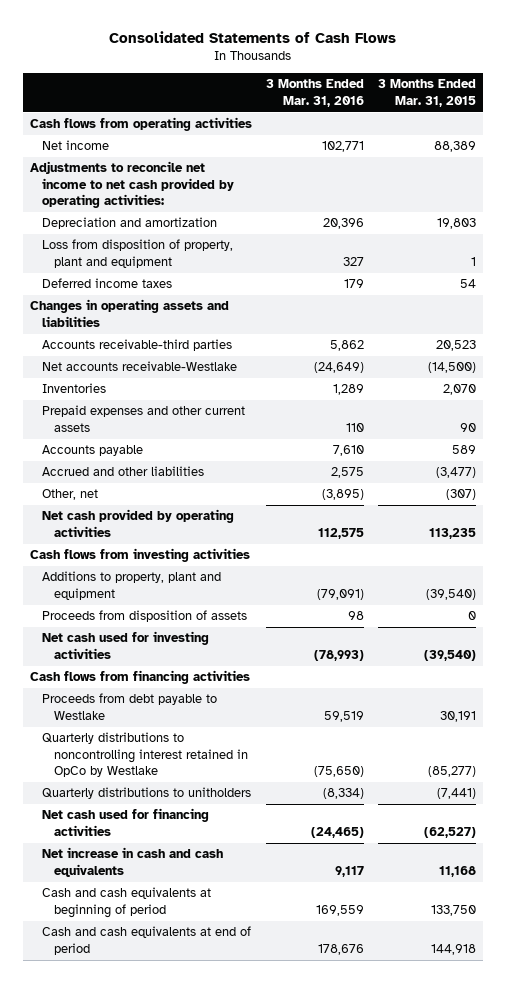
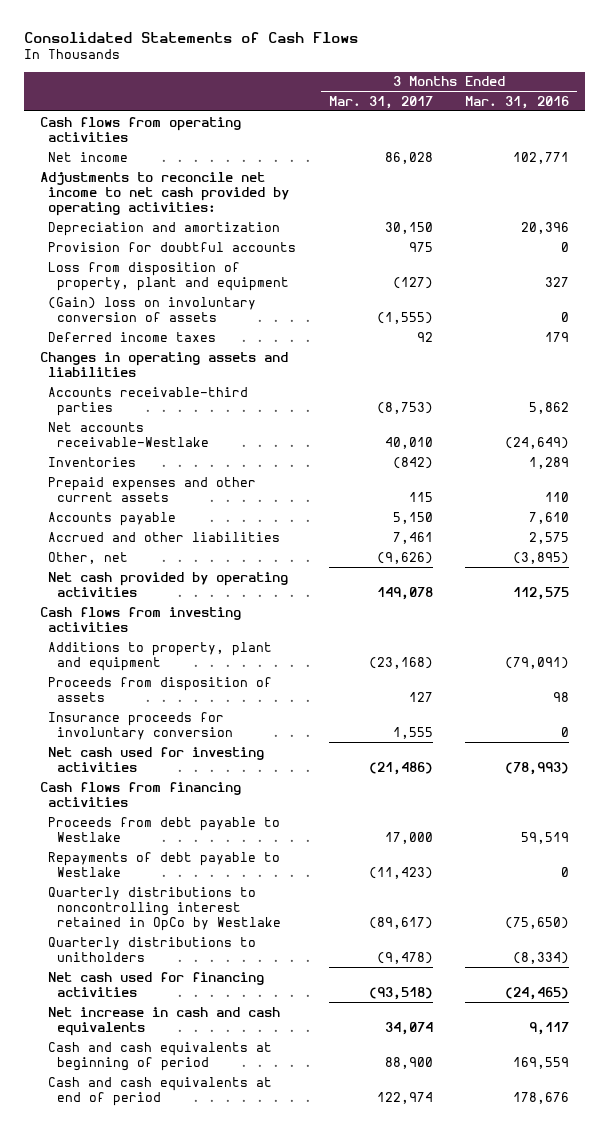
- | 3 Months Ended Mar. 31, 2016 | 3 Months Ended Mar. 31, 2015
+ | 3 Months Ended Mar. 31, 2017 | 3 Months Ended Mar. 31, 2016
+ Provision for doubtful accounts | 975 | 0
+ (Gain) loss on involuntary conversion of assets | (1,555) | 0
+ Insurance proceeds for involuntary conversion | 1,555 | 0
+ Repayments of debt payable to Westlake | (11,423) | 0

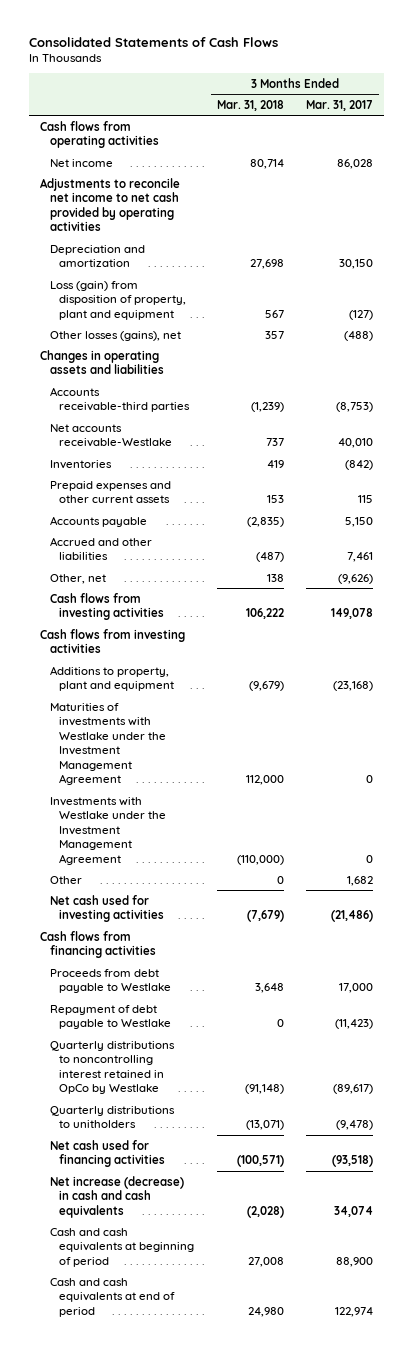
- | 3 Months Ended Mar. 31, 2017 | 3 Months Ended Mar. 31, 2016
+ | 3 Months Ended Mar. 31, 2018 | 3 Months Ended Mar. 31, 2017
- Adjustments to reconcile net income to net cash provided by operating activities:
+ Adjustments to reconcile net income to net cash provided by operating activities
- Provision for doubtful accounts | 975 | 0
- Loss from disposition of property, plant and equipment | (127) | 327
- (Gain) loss on involuntary conversion of assets | (1,555) | 0
- Deferred income taxes | 92 | 179
+ Loss (gain) from disposition of property, plant and equipment | 567 | (127)
+ Other losses (gains), net | 357 | (488)
- Net cash provided by operating activities | 149,078 | 112,575
+ Cash flows from investing activities | 106,222 | 149,078
- Proceeds from disposition of assets | 127 | 98
- Insurance proceeds for involuntary conversion | 1,555 | 0
+ Maturities of investments with Westlake under the Investment Management Agreement | 112,000 | 0
+ Investments with Westlake under the Investment Management Agreement | (110,000) | 0
+ Other | 0 | 1,682
- Repayments of debt payable to Westlake | (11,423) | 0
+ Repayment of debt payable to Westlake | 0 | (11,423)
- Net increase in cash and cash equivalents | 34,074 | 9,117
+ Net increase (decrease) in cash and cash equivalents | (2,028) | 34,074

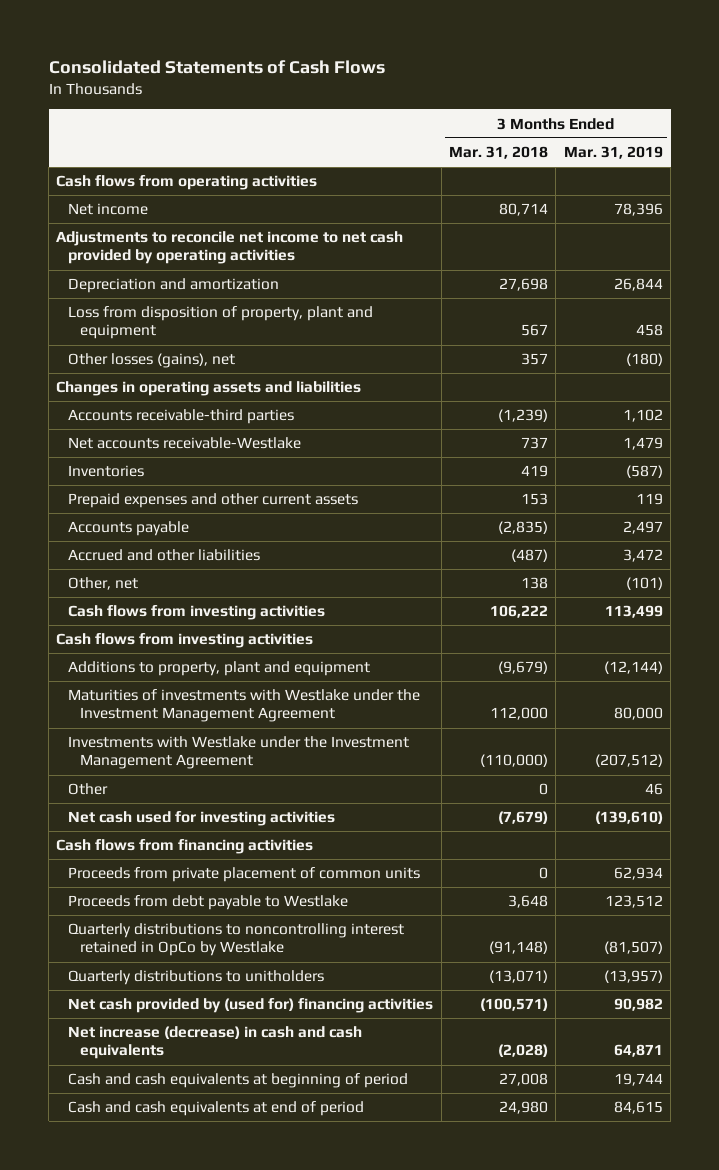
- | 3 Months Ended Mar. 31, 2018 | 3 Months Ended Mar. 31, 2017
+ | 3 Months Ended Mar. 31, 2018 | 3 Months Ended Mar. 31, 2019
- Loss (gain) from disposition of property, plant and equipment | 567 | (127)
+ Loss from disposition of property, plant and equipment | 567 | 458
+ Proceeds from private placement of common units | 0 | 62,934
- Repayment of debt payable to Westlake | 0 | (11,423)
- Net cash used for financing activities | (100,571) | (93,518)
+ Net cash provided by (used for) financing activities | (100,571) | 90,982

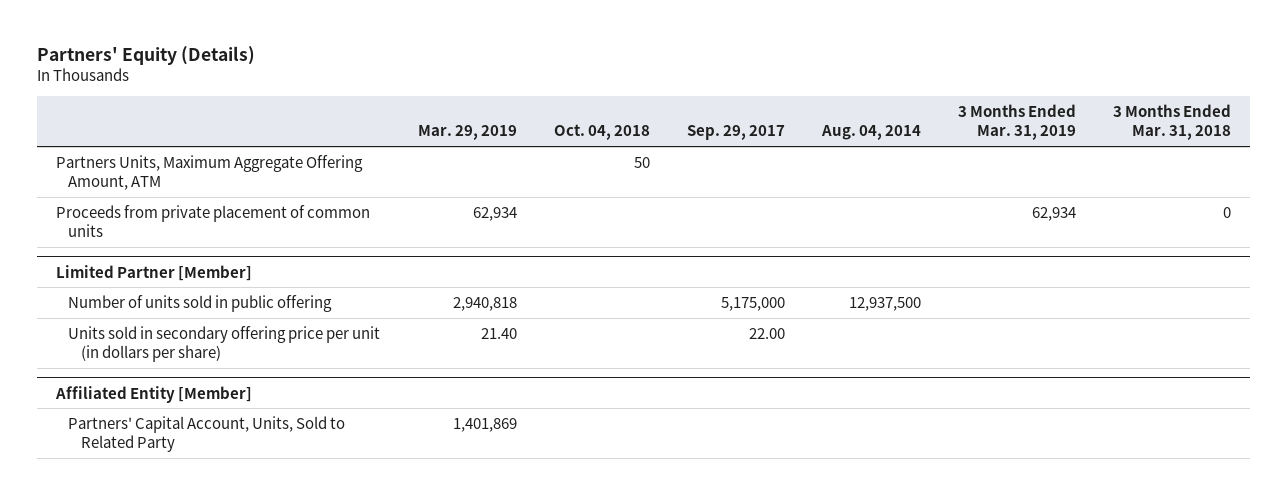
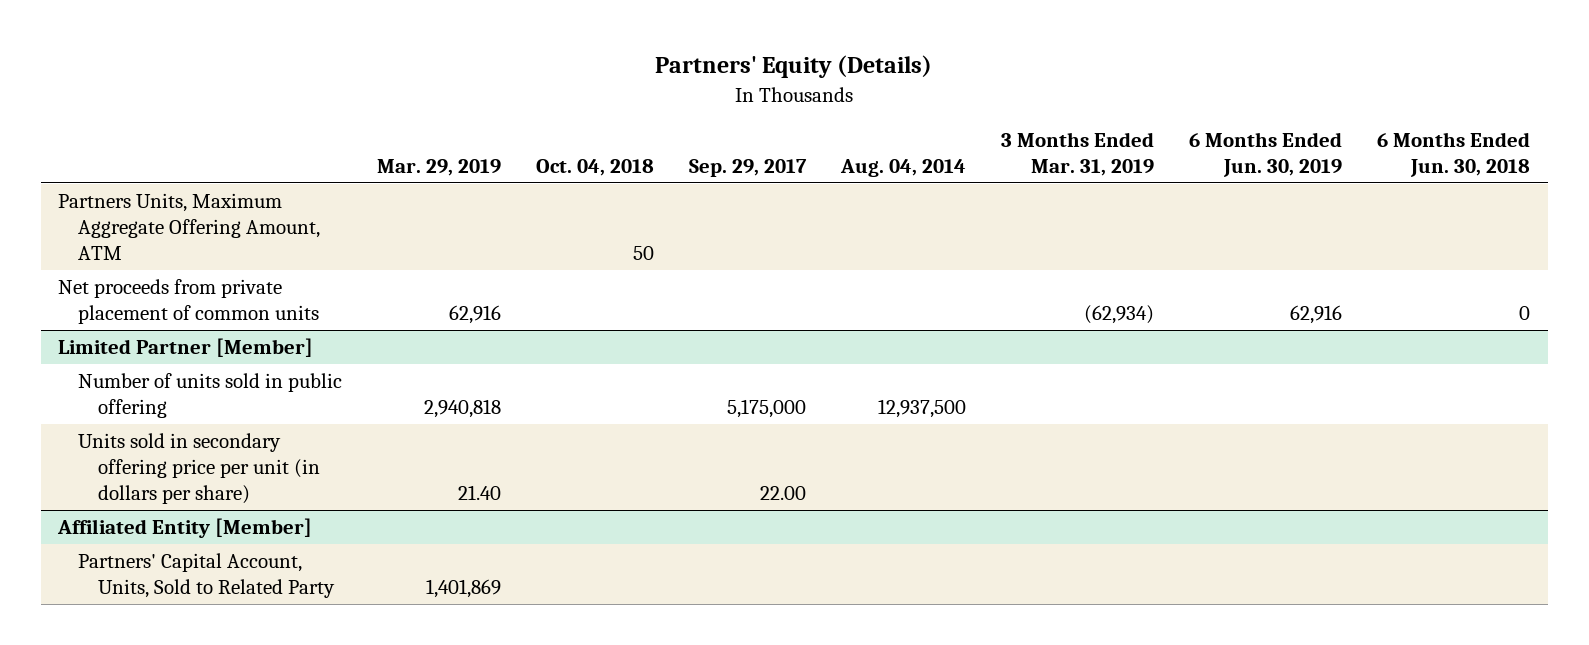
- | Mar. 29, 2019 | Oct. 04, 2018 | Sep. 29, 2017 | Aug. 04, 2014 | 3 Months Ended Mar. 31, 2019 | 3 Months Ended Mar. 31, 2018
+ | Mar. 29, 2019 | Oct. 04, 2018 | Sep. 29, 2017 | Aug. 04, 2014 | 3 Months Ended Mar. 31, 2019 | 6 Months Ended Jun. 30, 2019 | 6 Months Ended Jun. 30, 2018
- Proceeds from private placement of common units | 62,934 | | | | 62,934 | 0
+ Net proceeds from private placement of common units | 62,916 | | | | (62,934) | 62,916 | 0

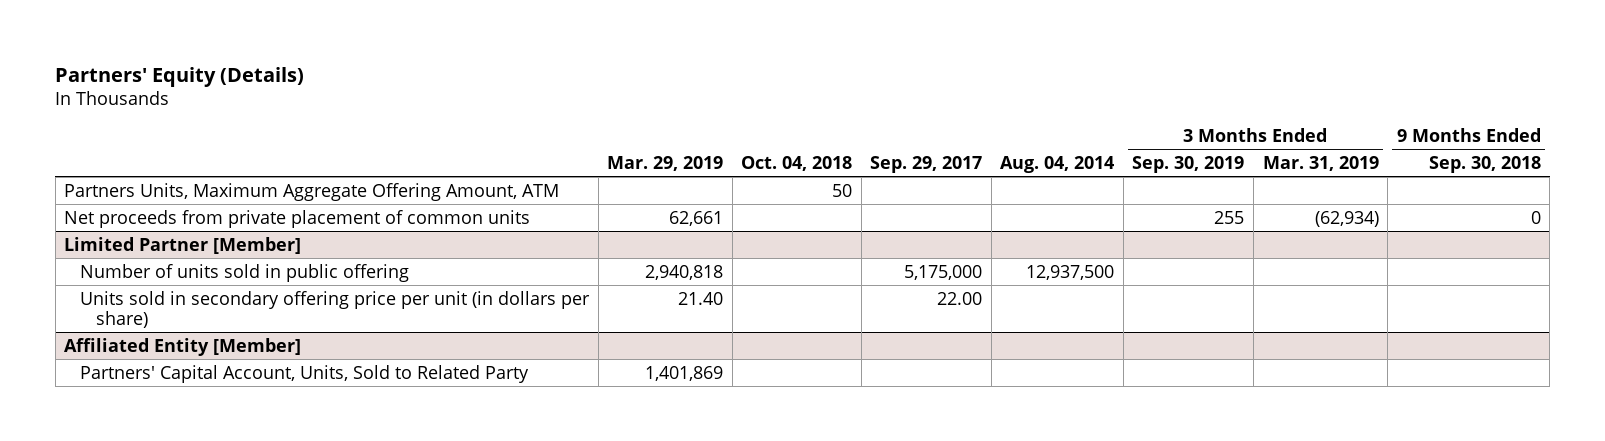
- | Mar. 29, 2019 | Oct. 04, 2018 | Sep. 29, 2017 | Aug. 04, 2014 | 3 Months Ended Mar. 31, 2019 | 6 Months Ended Jun. 30, 2019 | 6 Months Ended Jun. 30, 2018
+ | Mar. 29, 2019 | Oct. 04, 2018 | Sep. 29, 2017 | Aug. 04, 2014 | 3 Months Ended Sep. 30, 2019 | 3 Months Ended Mar. 31, 2019 | 9 Months Ended Sep. 30, 2018
- Net proceeds from private placement of common units | 62,916 | | | | (62,934) | 62,916 | 0
+ Net proceeds from private placement of common units | 62,661 | | | | 255 | (62,934) | 0

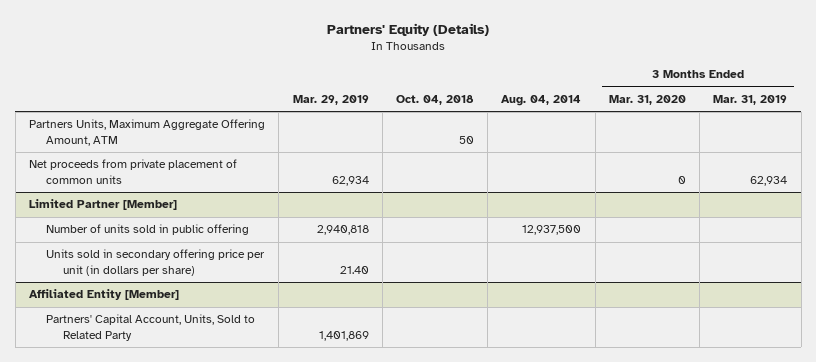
- | Mar. 29, 2019 | Oct. 04, 2018 | Sep. 29, 2017 | Aug. 04, 2014 | 3 Months Ended Sep. 30, 2019 | 3 Months Ended Mar. 31, 2019 | 9 Months Ended Sep. 30, 2018
+ | Mar. 29, 2019 | Oct. 04, 2018 | Aug. 04, 2014 | 3 Months Ended Mar. 31, 2020 | 3 Months Ended Mar. 31, 2019
- Net proceeds from private placement of common units | 62,661 | | | | 255 | (62,934) | 0
+ Net proceeds from private placement of common units | 62,934 | | | 0 | 62,934

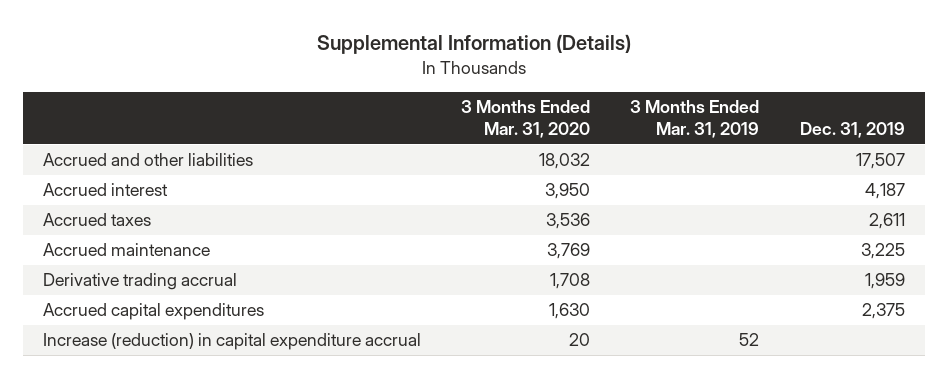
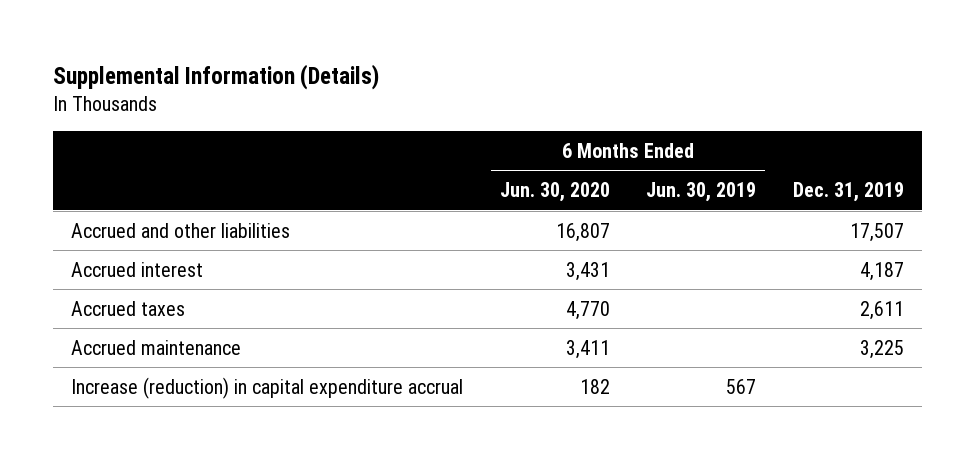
- | 3 Months Ended Mar. 31, 2020 | 3 Months Ended Mar. 31, 2019 | Dec. 31, 2019
+ | 6 Months Ended Jun. 30, 2020 | 6 Months Ended Jun. 30, 2019 | Dec. 31, 2019
- Derivative trading accrual | 1,708 | | 1,959
- Accrued capital expenditures | 1,630 | | 2,375

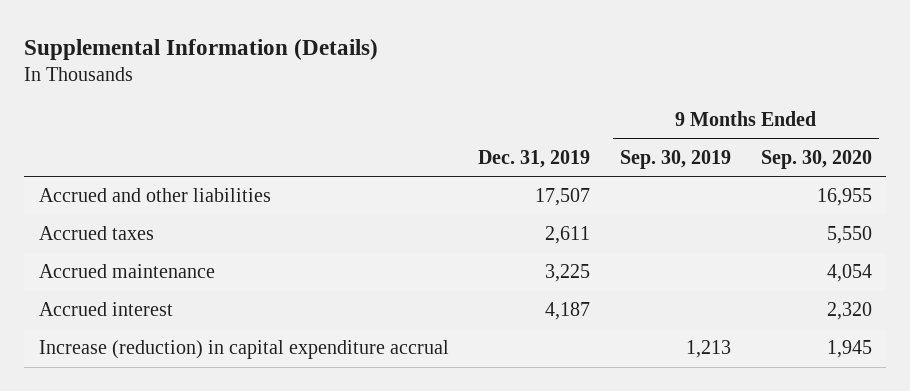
- | 6 Months Ended Jun. 30, 2020 | 6 Months Ended Jun. 30, 2019 | Dec. 31, 2019
+ | Dec. 31, 2019 | 9 Months Ended Sep. 30, 2019 | 9 Months Ended Sep. 30, 2020
moved down: Accrued interest | 4,187 | | 2,320

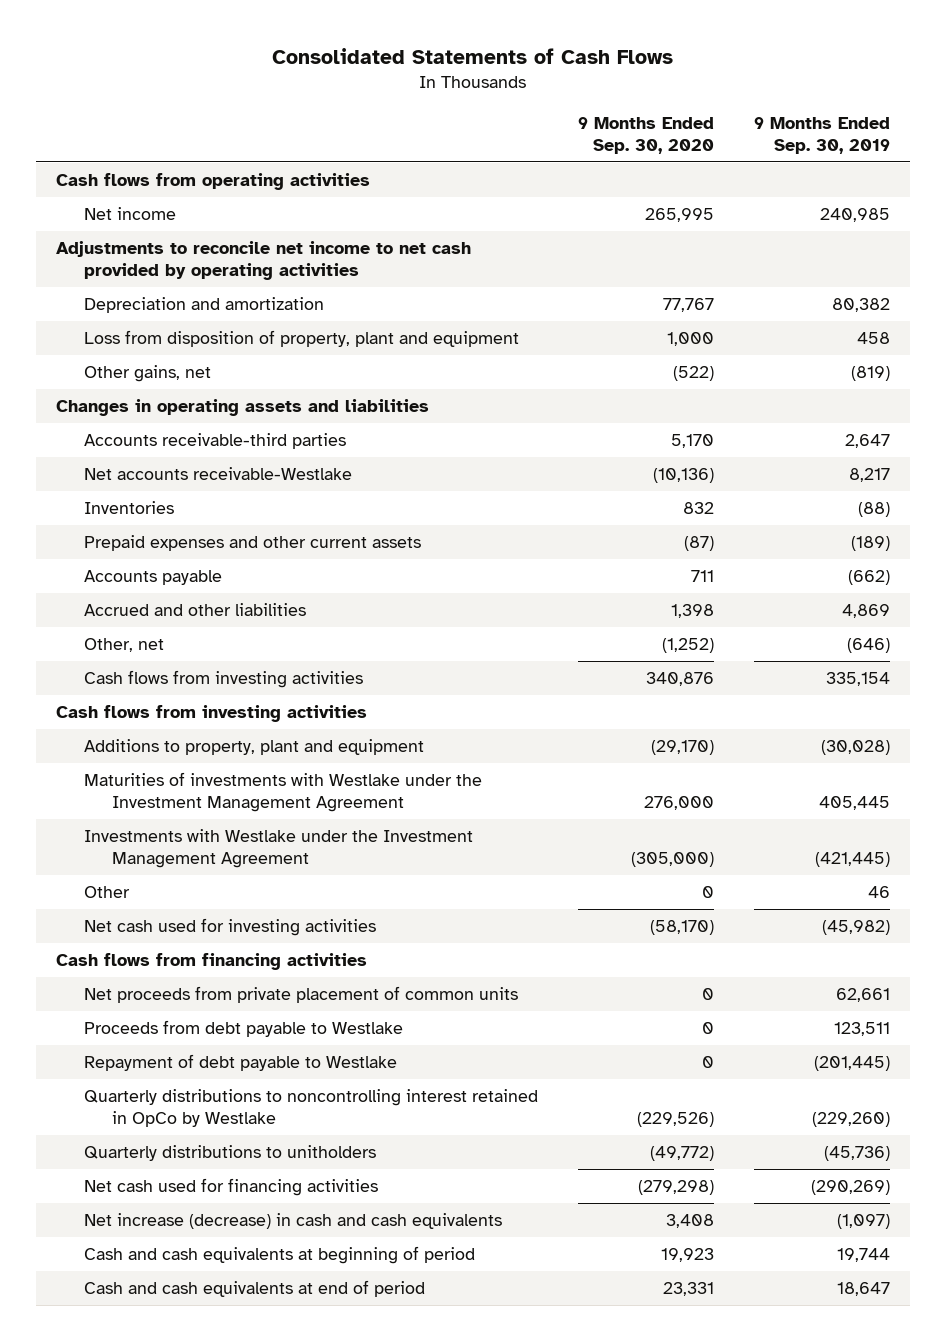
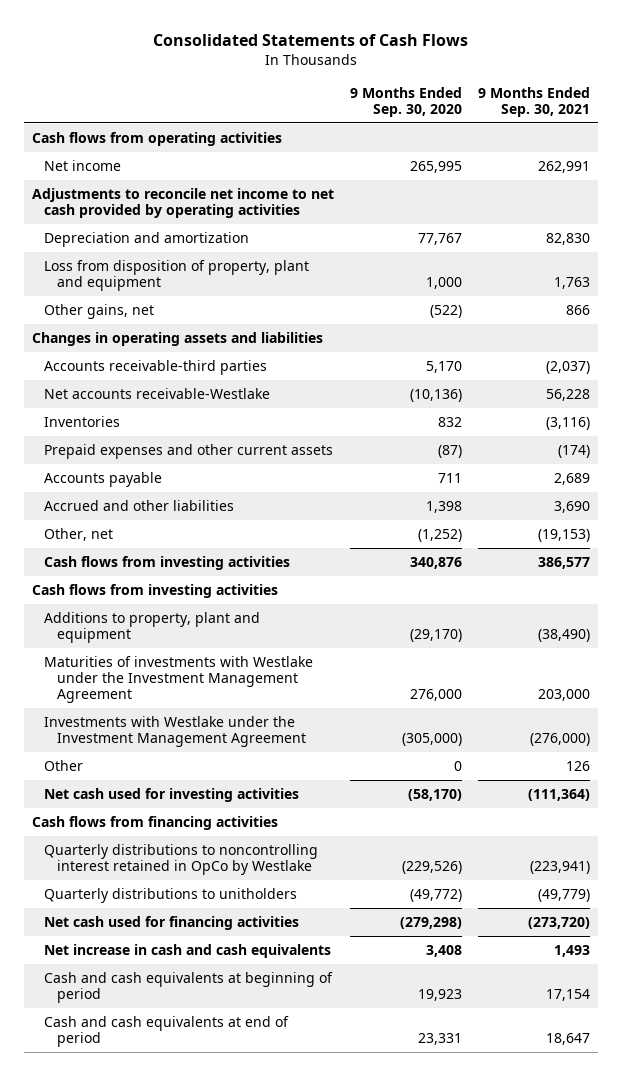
- | 9 Months Ended Sep. 30, 2020 | 9 Months Ended Sep. 30, 2019
+ | 9 Months Ended Sep. 30, 2020 | 9 Months Ended Sep. 30, 2021
- Net proceeds from private placement of common units | 0 | 62,661
- Proceeds from debt payable to Westlake | 0 | 123,511
- Repayment of debt payable to Westlake | 0 | (201,445)
- Net increase (decrease) in cash and cash equivalents | 3,408 | (1,097)
+ Net increase in cash and cash equivalents | 3,408 | 1,493

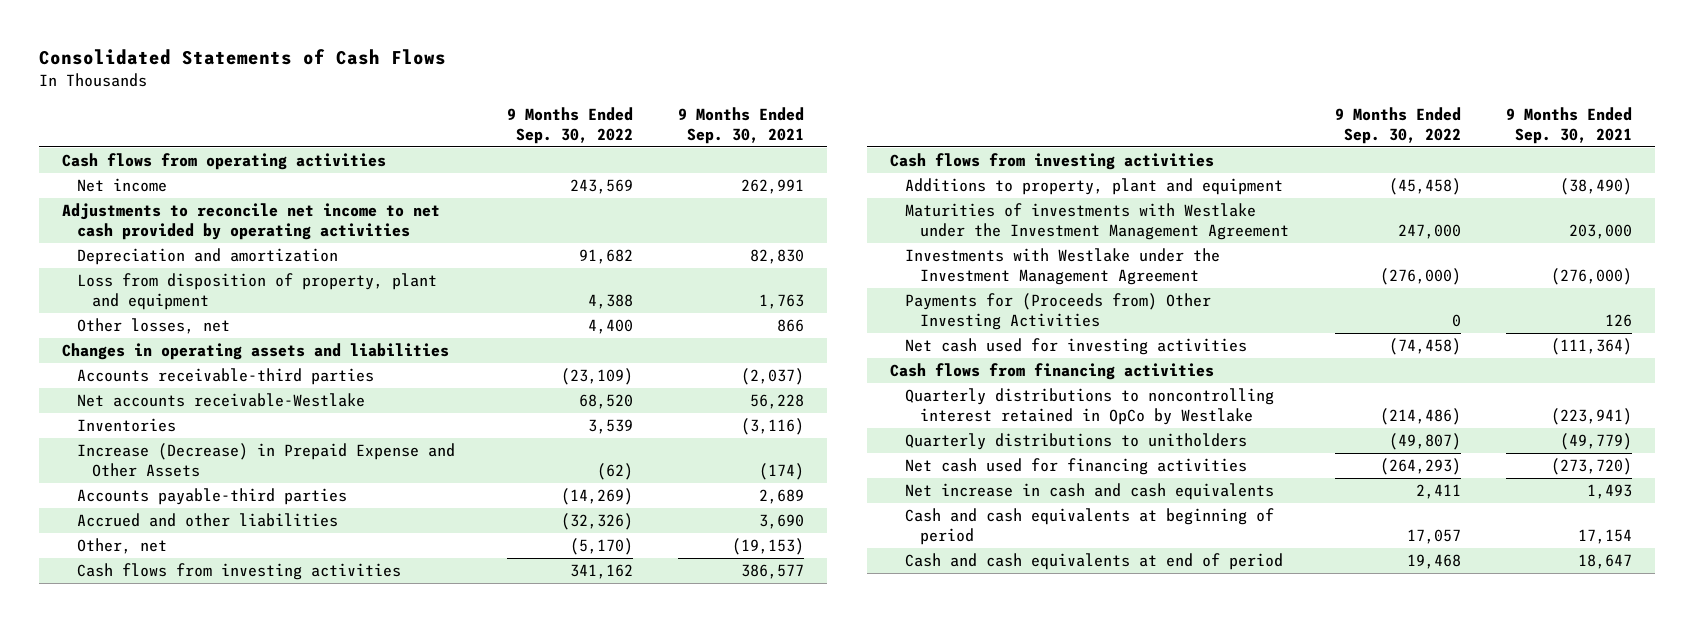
- | 9 Months Ended Sep. 30, 2020 | 9 Months Ended Sep. 30, 2021
+ | 9 Months Ended Sep. 30, 2022 | 9 Months Ended Sep. 30, 2021
- Other gains, net | (522) | 866
+ Other losses, net | 4,400 | 866
- Prepaid expenses and other current assets | (87) | (174)
- Accounts payable | 711 | 2,689
+ Increase (Decrease) in Prepaid Expense and Other Assets | (62) | (174)
+ Accounts payable-third parties | (14,269) | 2,689
- Other | 0 | 126
+ Payments for (Proceeds from) Other Investing Activities | 0 | 126

